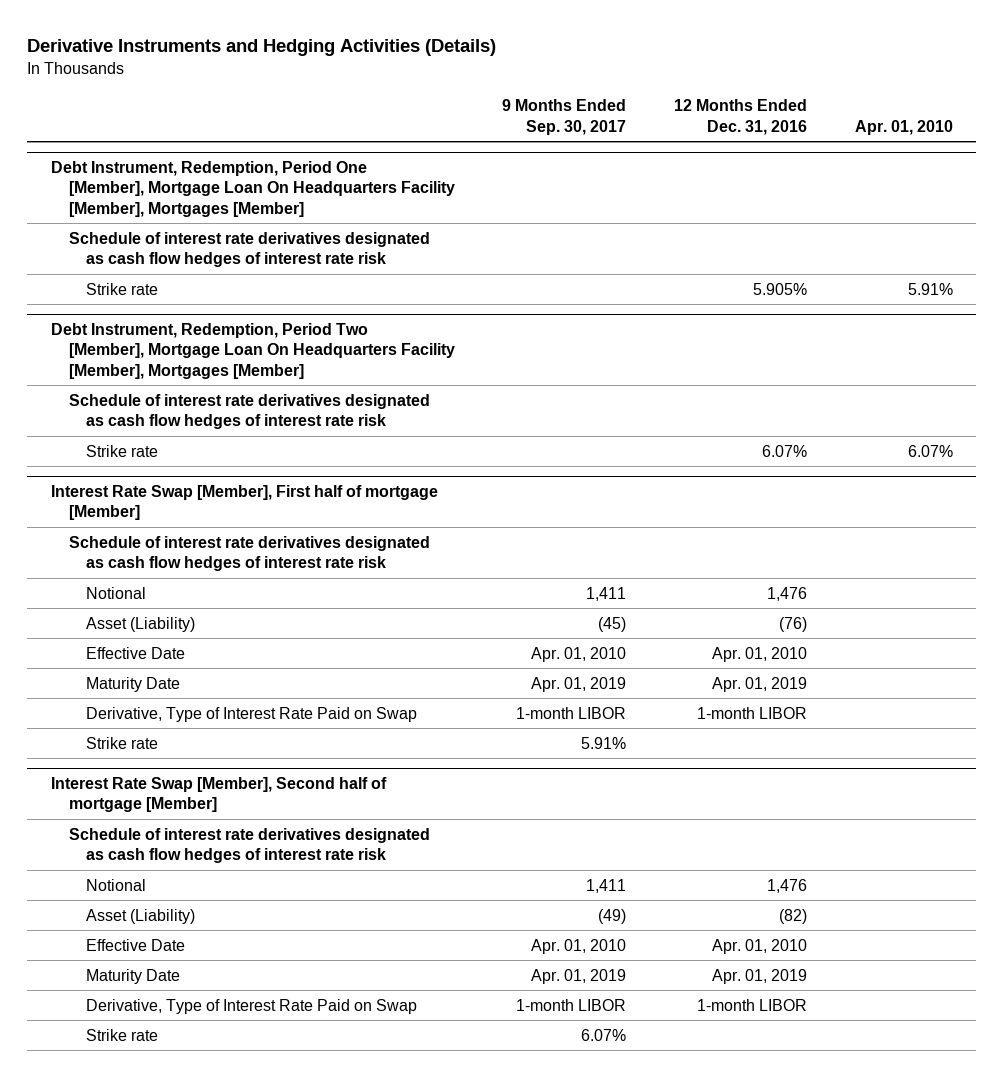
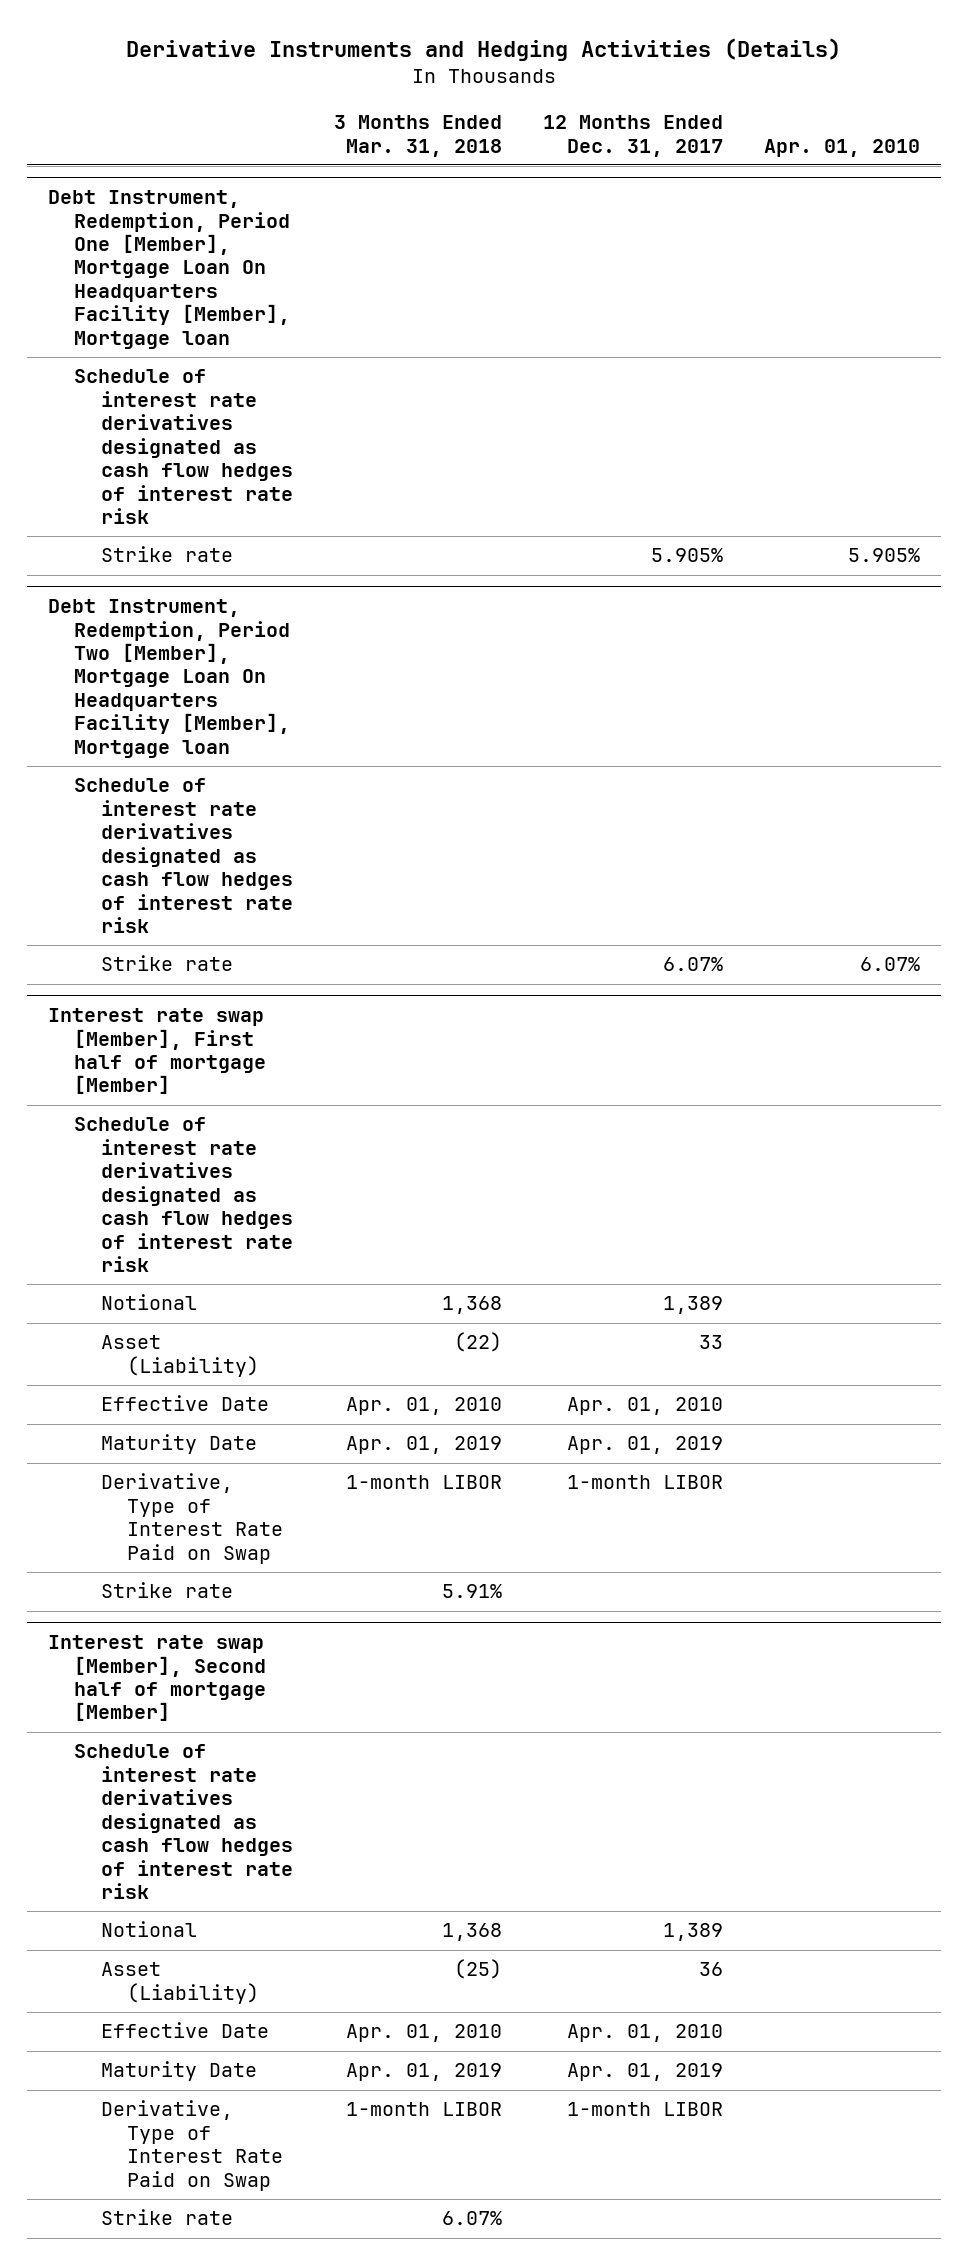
- | 9 Months Ended Sep. 30, 2017 | 12 Months Ended Dec. 31, 2016 | Apr. 01, 2010
+ | 3 Months Ended Mar. 31, 2018 | 12 Months Ended Dec. 31, 2017 | Apr. 01, 2010
- Debt Instrument, Redemption, Period One [Member], Mortgage Loan On Headquarters Facility [Member], Mortgages [Member]
+ Debt Instrument, Redemption, Period One [Member], Mortgage Loan On Headquarters Facility [Member], Mortgage loan
- Strike rate | | 5.905% | 5.91%
- Debt Instrument, Redemption, Period Two [Member], Mortgage Loan On Headquarters Facility [Member], Mortgages [Member]
+ Strike rate | | 5.905% | 5.905%
+ Debt Instrument, Redemption, Period Two [Member], Mortgage Loan On Headquarters Facility [Member], Mortgage loan
- Interest Rate Swap [Member], First half of mortgage [Member]
+ Interest rate swap [Member], First half of mortgage [Member]
- Interest Rate Swap [Member], Second half of mortgage [Member]
+ Interest rate swap [Member], Second half of mortgage [Member]

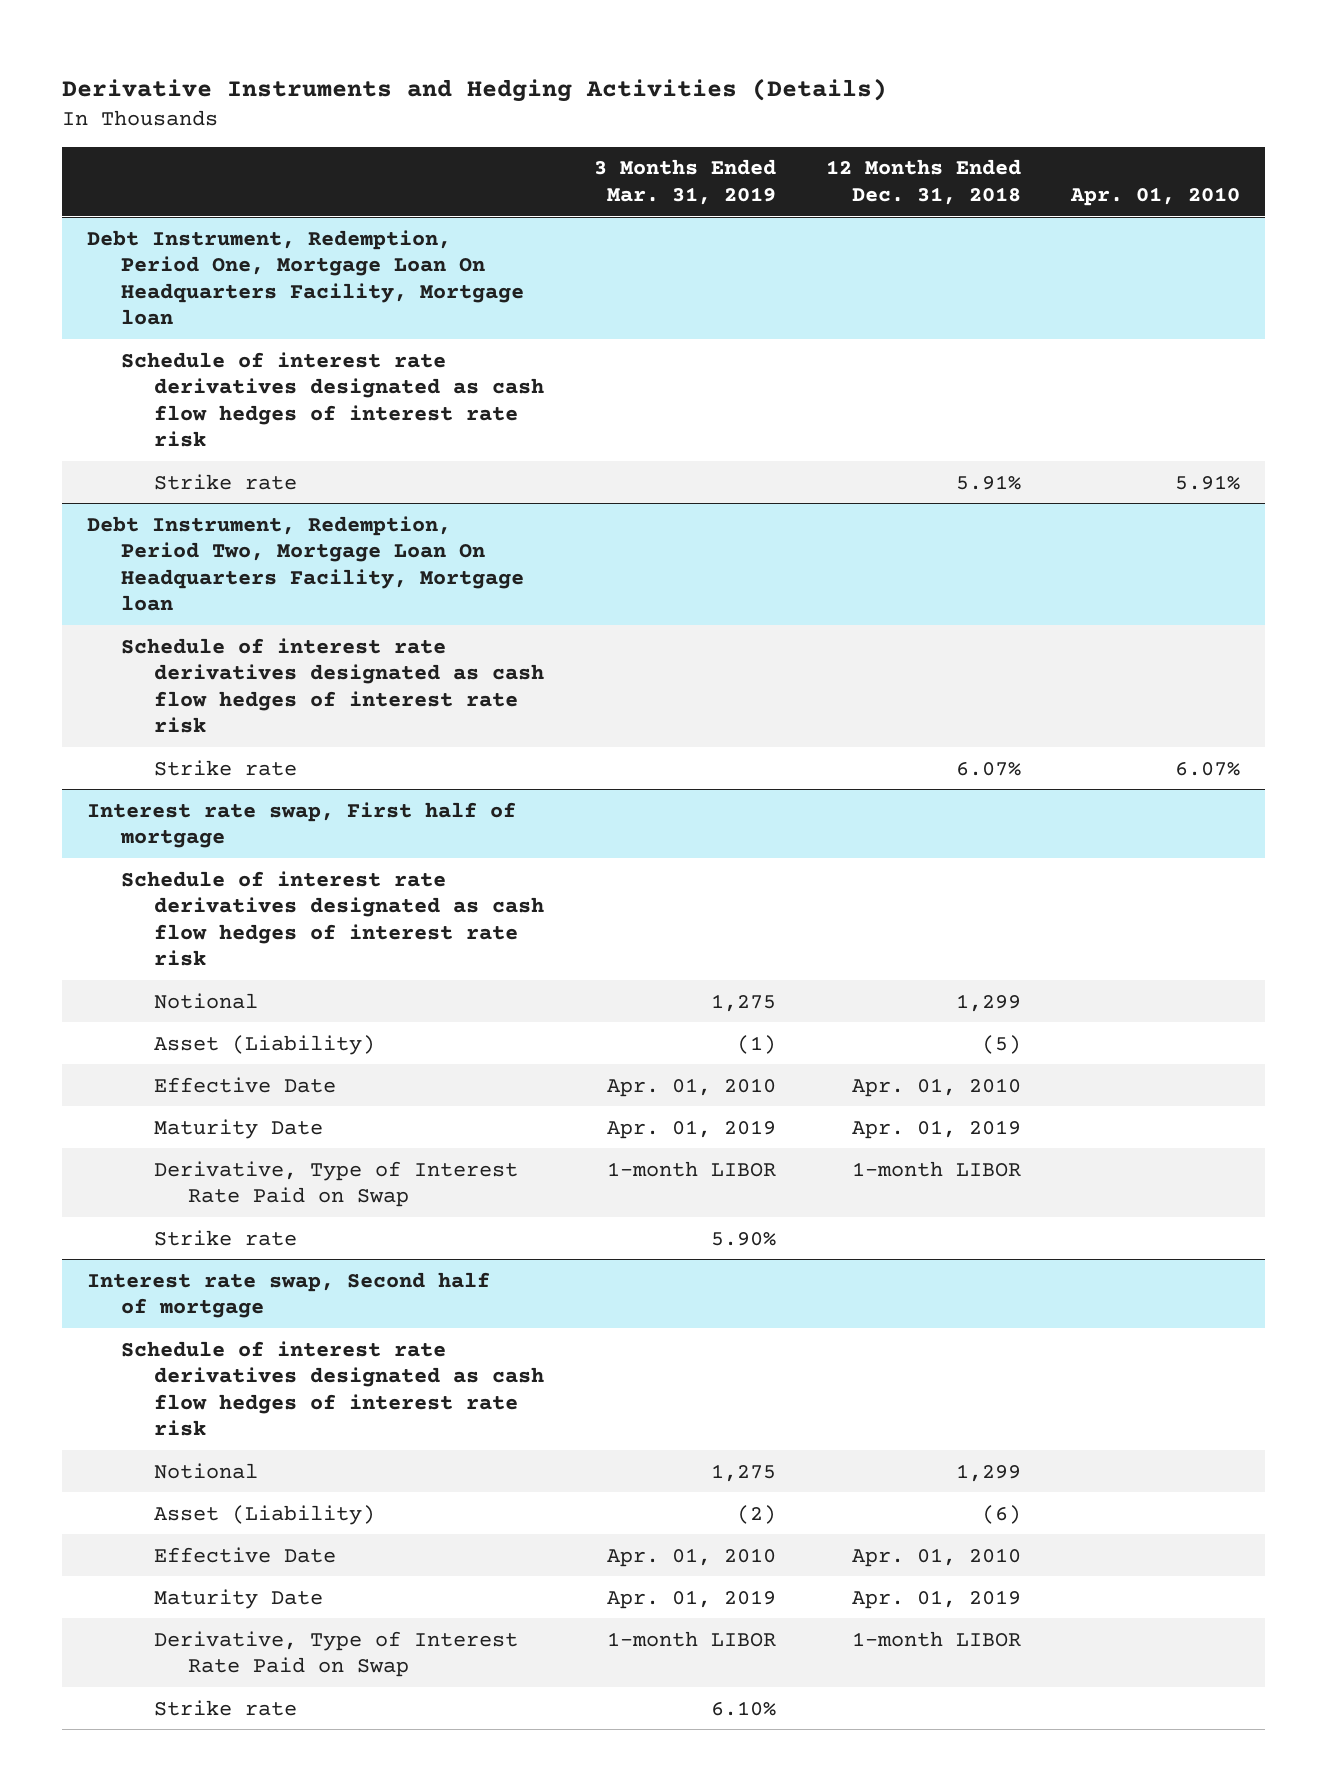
- | 3 Months Ended Mar. 31, 2018 | 12 Months Ended Dec. 31, 2017 | Apr. 01, 2010
+ | 3 Months Ended Mar. 31, 2019 | 12 Months Ended Dec. 31, 2018 | Apr. 01, 2010
- Debt Instrument, Redemption, Period One [Member], Mortgage Loan On Headquarters Facility [Member], Mortgage loan
+ Debt Instrument, Redemption, Period One, Mortgage Loan On Headquarters Facility, Mortgage loan
- Strike rate | | 5.905% | 5.905%
- Debt Instrument, Redemption, Period Two [Member], Mortgage Loan On Headquarters Facility [Member], Mortgage loan
+ Strike rate | | 5.91% | 5.91%
+ Debt Instrument, Redemption, Period Two, Mortgage Loan On Headquarters Facility, Mortgage loan
- Interest rate swap [Member], First half of mortgage [Member]
+ Interest rate swap, First half of mortgage
- Interest rate swap [Member], Second half of mortgage [Member]
+ Interest rate swap, Second half of mortgage

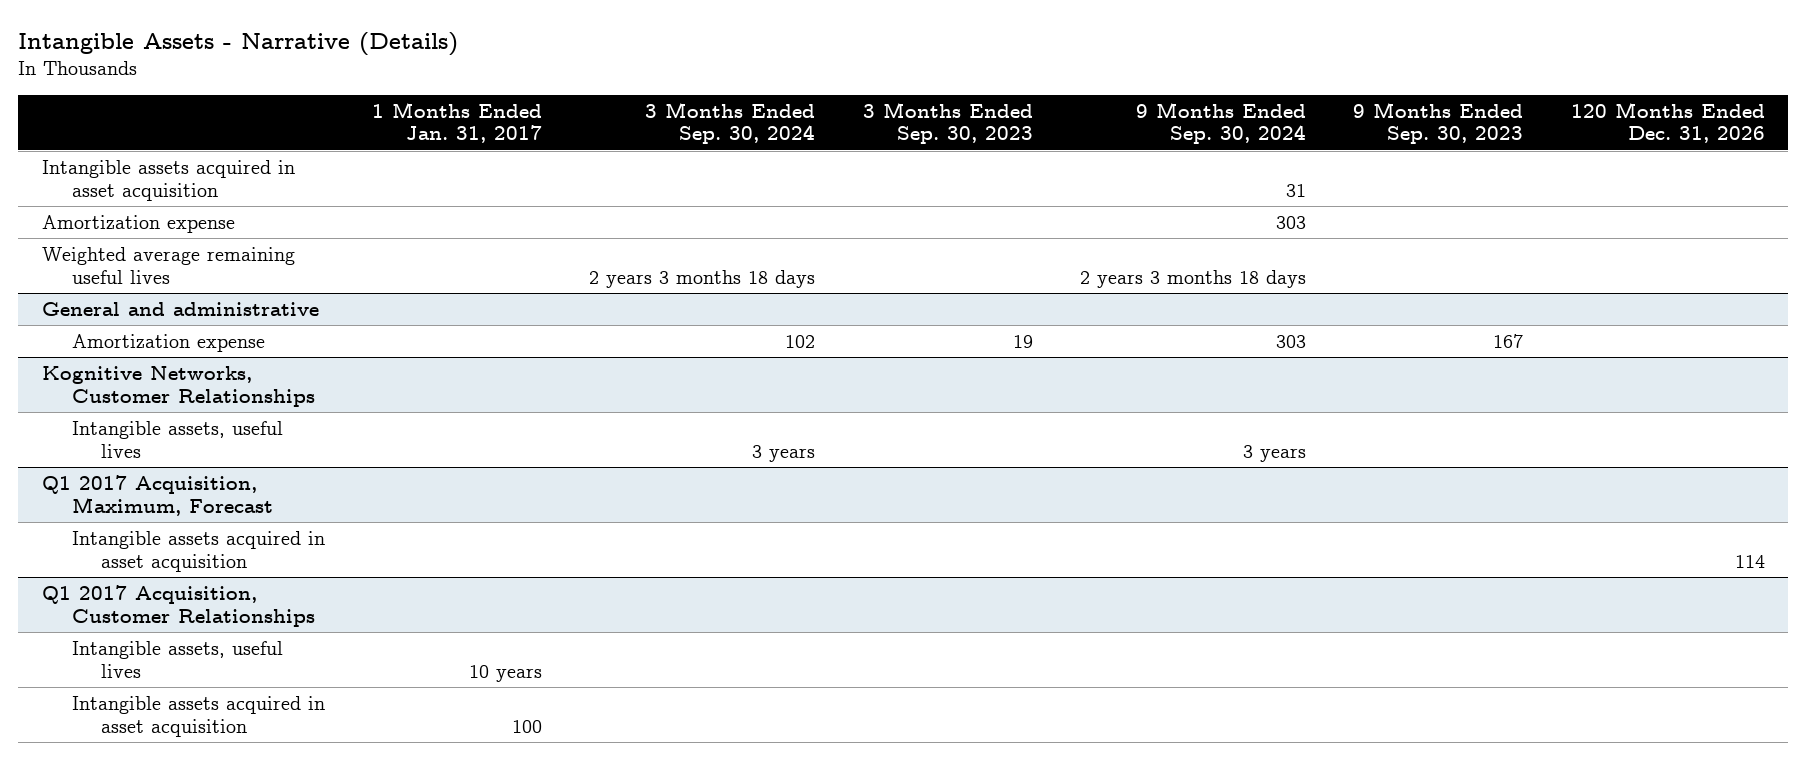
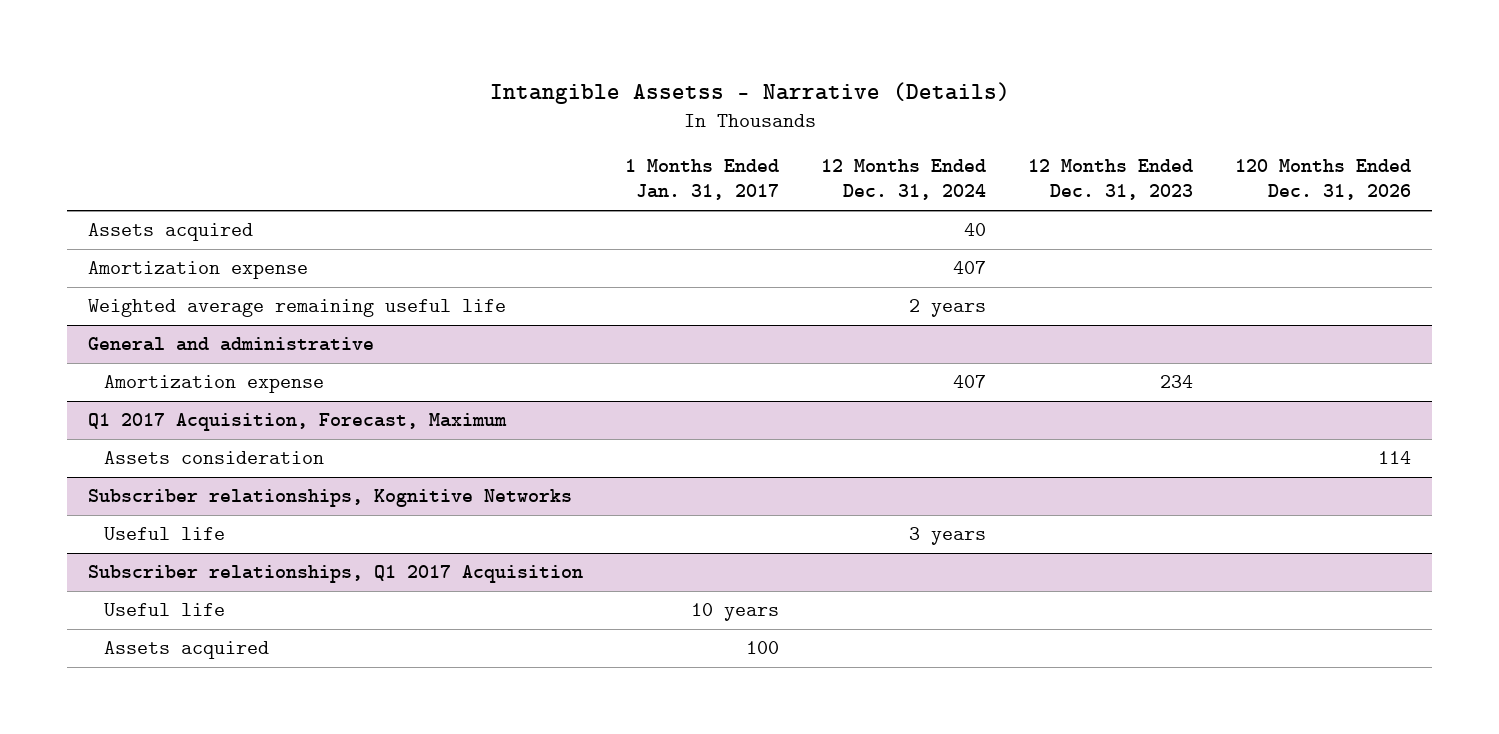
- Intangible Assets - Narrative (Details)
+ Intangible Assetss - Narrative (Details)
- | 1 Months Ended Jan. 31, 2017 | 3 Months Ended Sep. 30, 2024 | 3 Months Ended Sep. 30, 2023 | 9 Months Ended Sep. 30, 2024 | 9 Months Ended Sep. 30, 2023 | 120 Months Ended Dec. 31, 2026
+ | 1 Months Ended Jan. 31, 2017 | 12 Months Ended Dec. 31, 2024 | 12 Months Ended Dec. 31, 2023 | 120 Months Ended Dec. 31, 2026
- Intangible assets acquired in asset acquisition | | | | 31 | |
+ Assets acquired | | 40 | |
- Weighted average remaining useful lives | | 2 years 3 months 18 days | | 2 years 3 months 18 days | |
+ Weighted average remaining useful life | | 2 years | |
- Kognitive Networks, Customer Relationships
- Intangible assets, useful lives | | 3 years | | 3 years | |
- Q1 2017 Acquisition, Maximum, Forecast
- Intangible assets acquired in asset acquisition | | | | | | 114
- Q1 2017 Acquisition, Customer Relationships
- Intangible assets, useful lives | 10 years | | | | |
- Intangible assets acquired in asset acquisition | 100 | | | | |
+ Q1 2017 Acquisition, Forecast, Maximum
+ Assets consideration | | | | 114
+ Subscriber relationships, Kognitive Networks
+ Useful life | | 3 years | |
+ Subscriber relationships, Q1 2017 Acquisition
+ Useful life | 10 years | | |
+ Assets acquired | 100 | | |

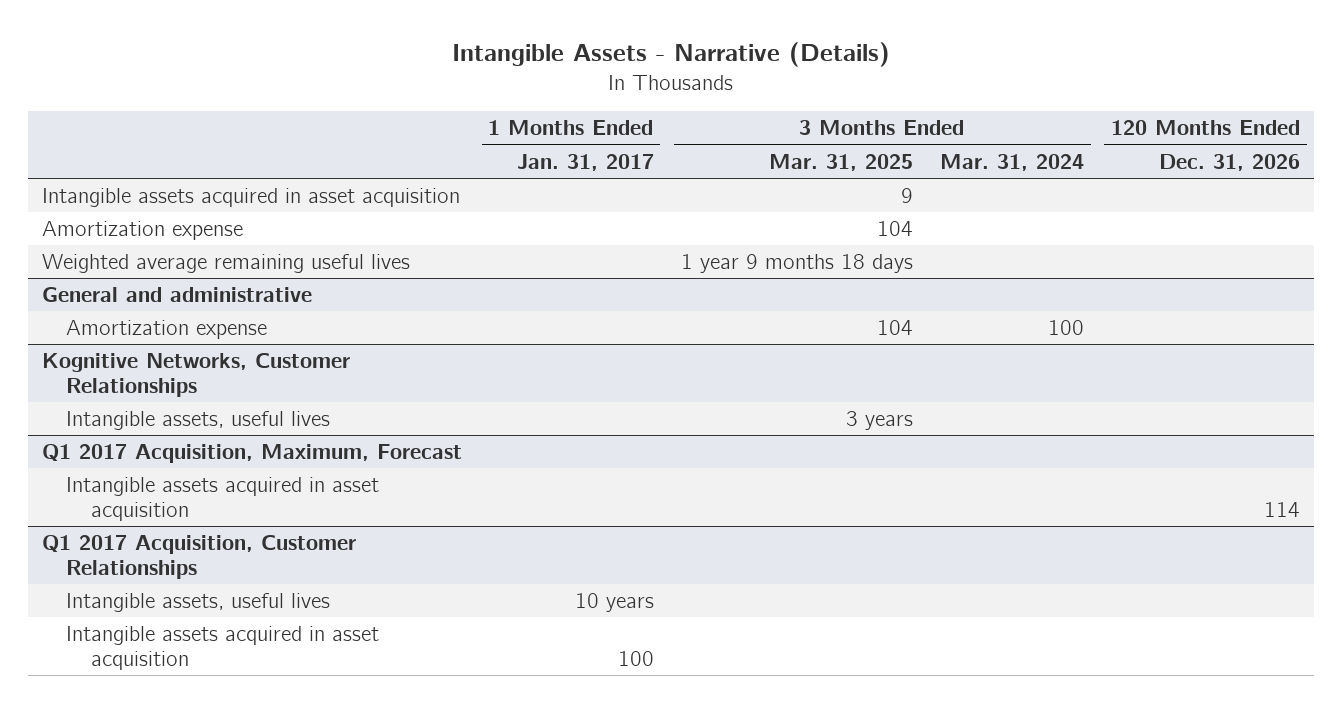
- Intangible Assetss - Narrative (Details)
+ Intangible Assets - Narrative (Details)
- | 1 Months Ended Jan. 31, 2017 | 12 Months Ended Dec. 31, 2024 | 12 Months Ended Dec. 31, 2023 | 120 Months Ended Dec. 31, 2026
+ | 1 Months Ended Jan. 31, 2017 | 3 Months Ended Mar. 31, 2025 | 3 Months Ended Mar. 31, 2024 | 120 Months Ended Dec. 31, 2026
- Assets acquired | | 40 | |
+ Intangible assets acquired in asset acquisition | | 9 | |
- Weighted average remaining useful life | | 2 years | |
+ Weighted average remaining useful lives | | 1 year 9 months 18 days | |
- Q1 2017 Acquisition, Forecast, Maximum
- Assets consideration | | | | 114
- Subscriber relationships, Kognitive Networks
- Useful life | | 3 years | |
- Subscriber relationships, Q1 2017 Acquisition
- Useful life | 10 years | | |
- Assets acquired | 100 | | |
+ Kognitive Networks, Customer Relationships
+ Intangible assets, useful lives | | 3 years | |
+ Q1 2017 Acquisition, Maximum, Forecast
+ Intangible assets acquired in asset acquisition | | | | 114
+ Q1 2017 Acquisition, Customer Relationships
+ Intangible assets, useful lives | 10 years | | |
+ Intangible assets acquired in asset acquisition | 100 | | |

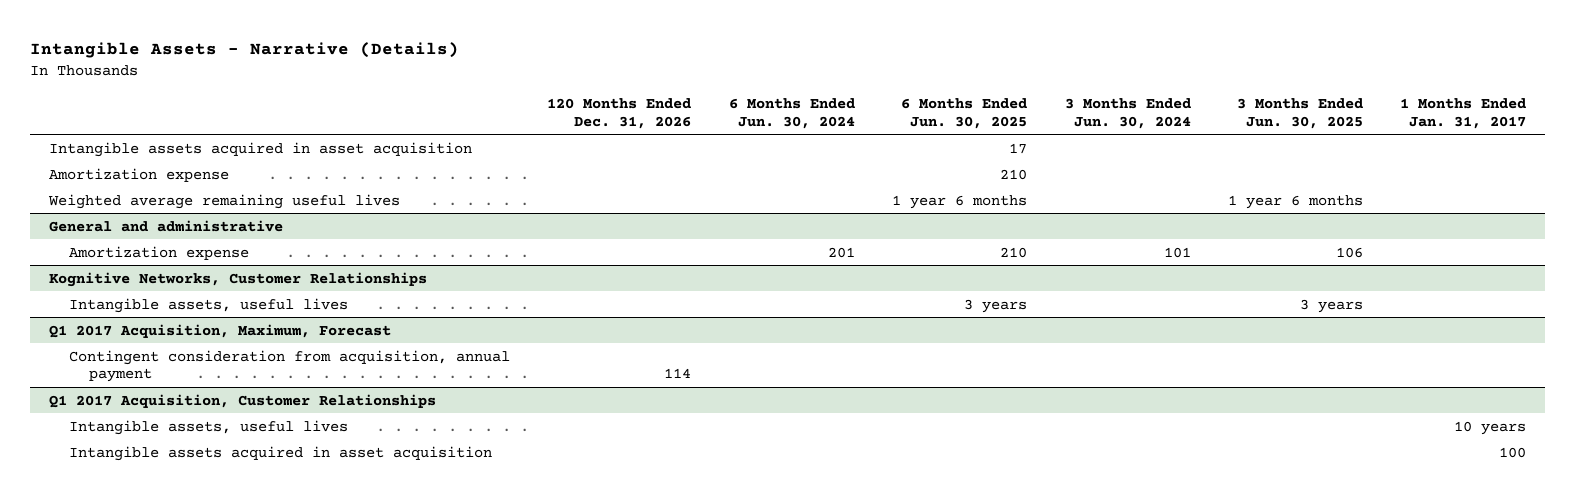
- | 1 Months Ended Jan. 31, 2017 | 3 Months Ended Mar. 31, 2025 | 3 Months Ended Mar. 31, 2024 | 120 Months Ended Dec. 31, 2026
+ | 120 Months Ended Dec. 31, 2026 | 6 Months Ended Jun. 30, 2024 | 6 Months Ended Jun. 30, 2025 | 3 Months Ended Jun. 30, 2024 | 3 Months Ended Jun. 30, 2025 | 1 Months Ended Jan. 31, 2017
@ Q1 2017 Acquisition, Maximum, Forecast
- Intangible assets acquired in asset acquisition | | | | 114
+ Contingent consideration from acquisition, annual payment | 114 | | | | |

